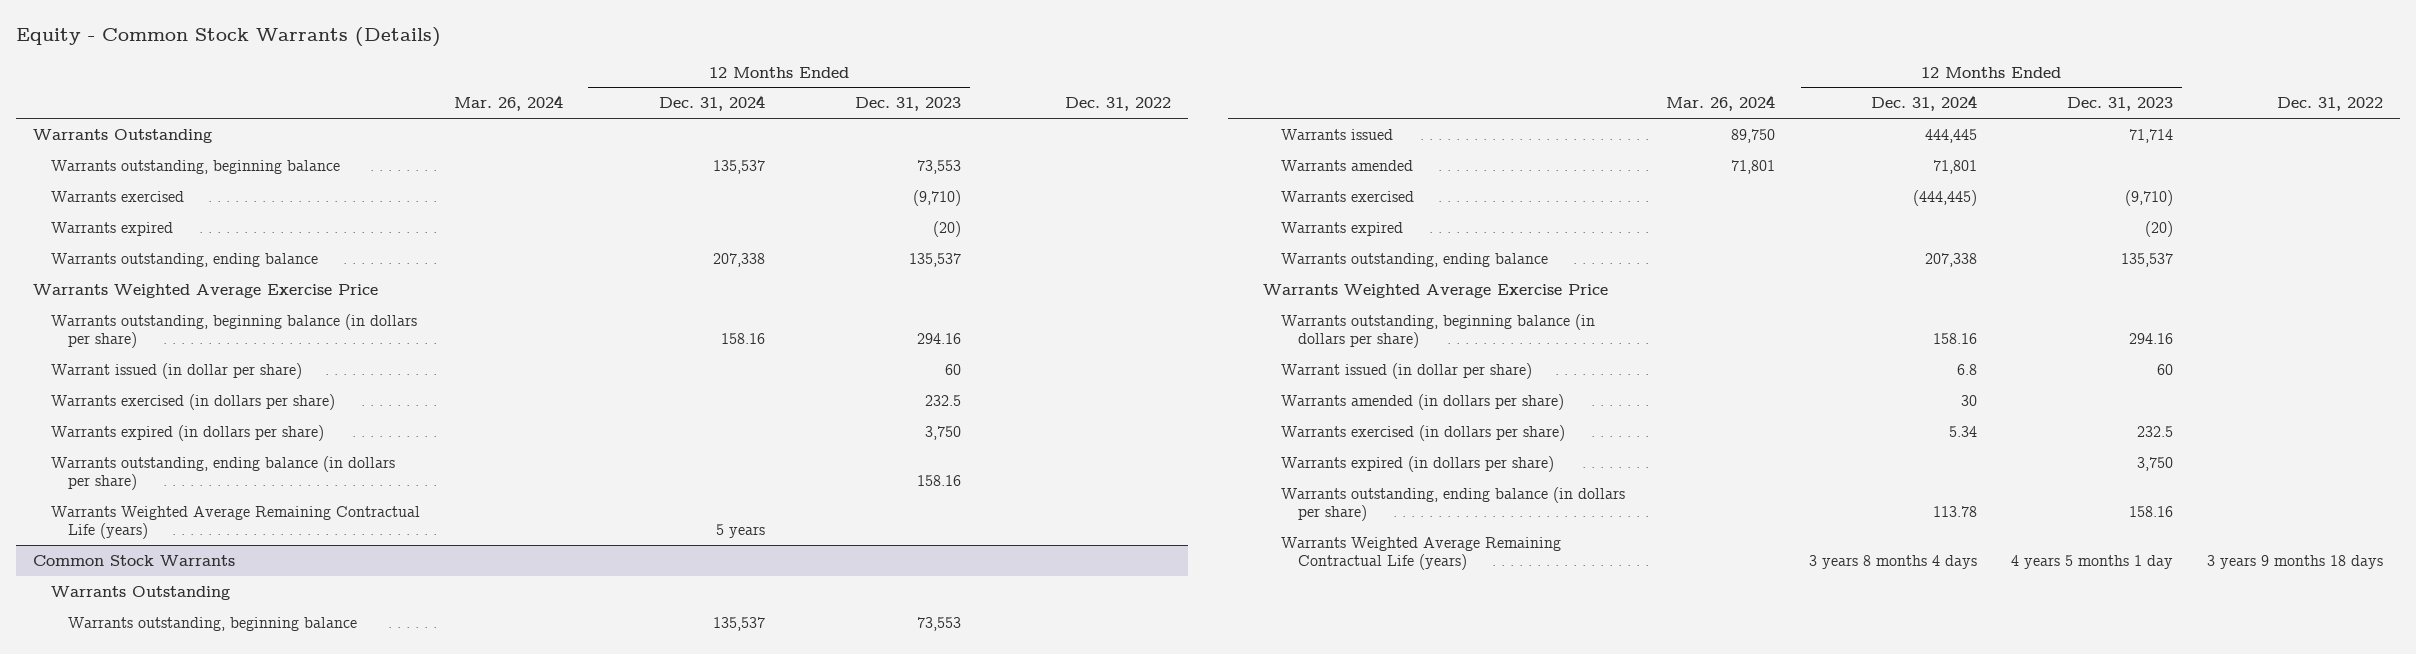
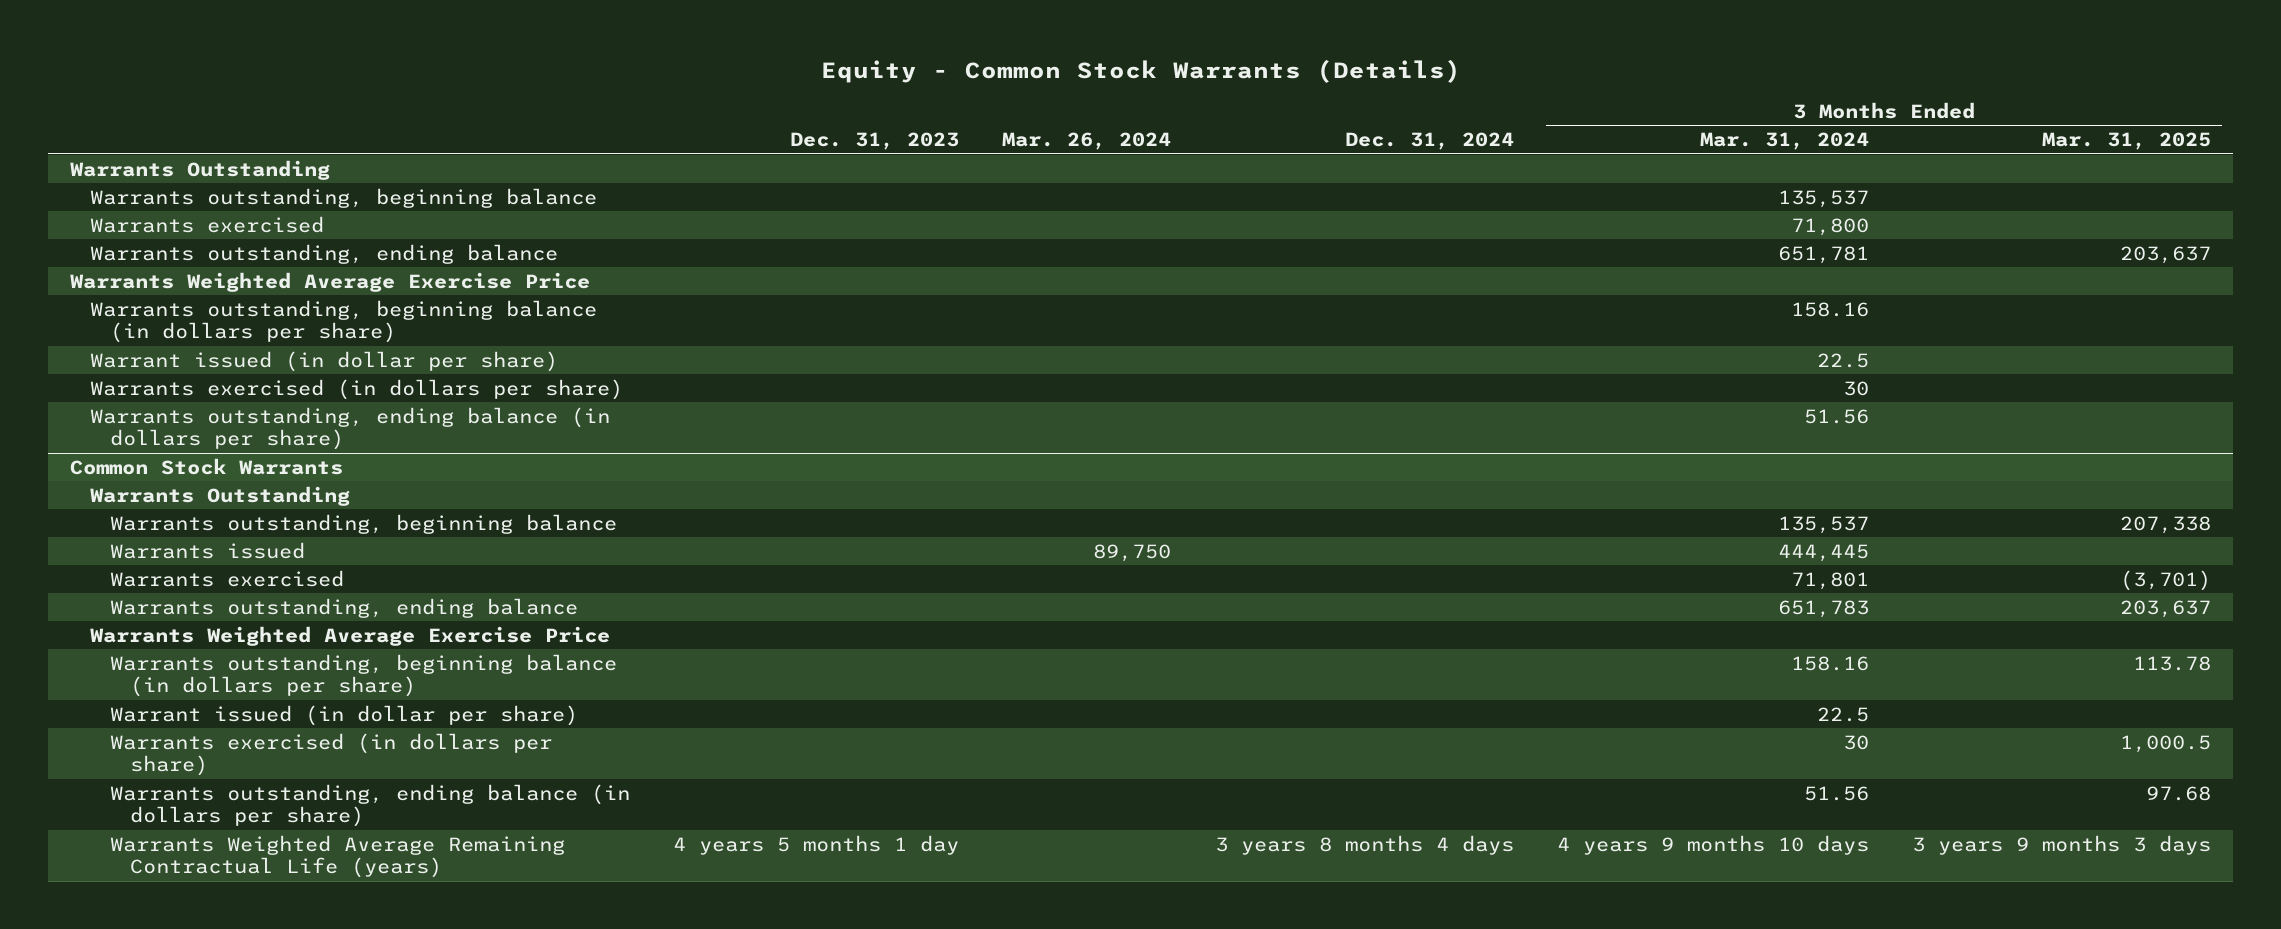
- | Mar. 26, 2024 | 12 Months Ended Dec. 31, 2024 | 12 Months Ended Dec. 31, 2023 | Dec. 31, 2022
+ | Dec. 31, 2023 | Mar. 26, 2024 | Dec. 31, 2024 | 3 Months Ended Mar. 31, 2024 | 3 Months Ended Mar. 31, 2025
- Warrants expired | | | (20) |
- Warrants expired (in dollars per share) | | | 3,750 |
- Warrants Weighted Average Remaining Contractual Life (years) | | 5 years | |
@ Common Stock Warrants
- Warrants amended | 71,801 | 71,801 | |
- Warrants expired | | | (20) |
- Warrants amended (in dollars per share) | | 30 | |
- Warrants expired (in dollars per share) | | | 3,750 |

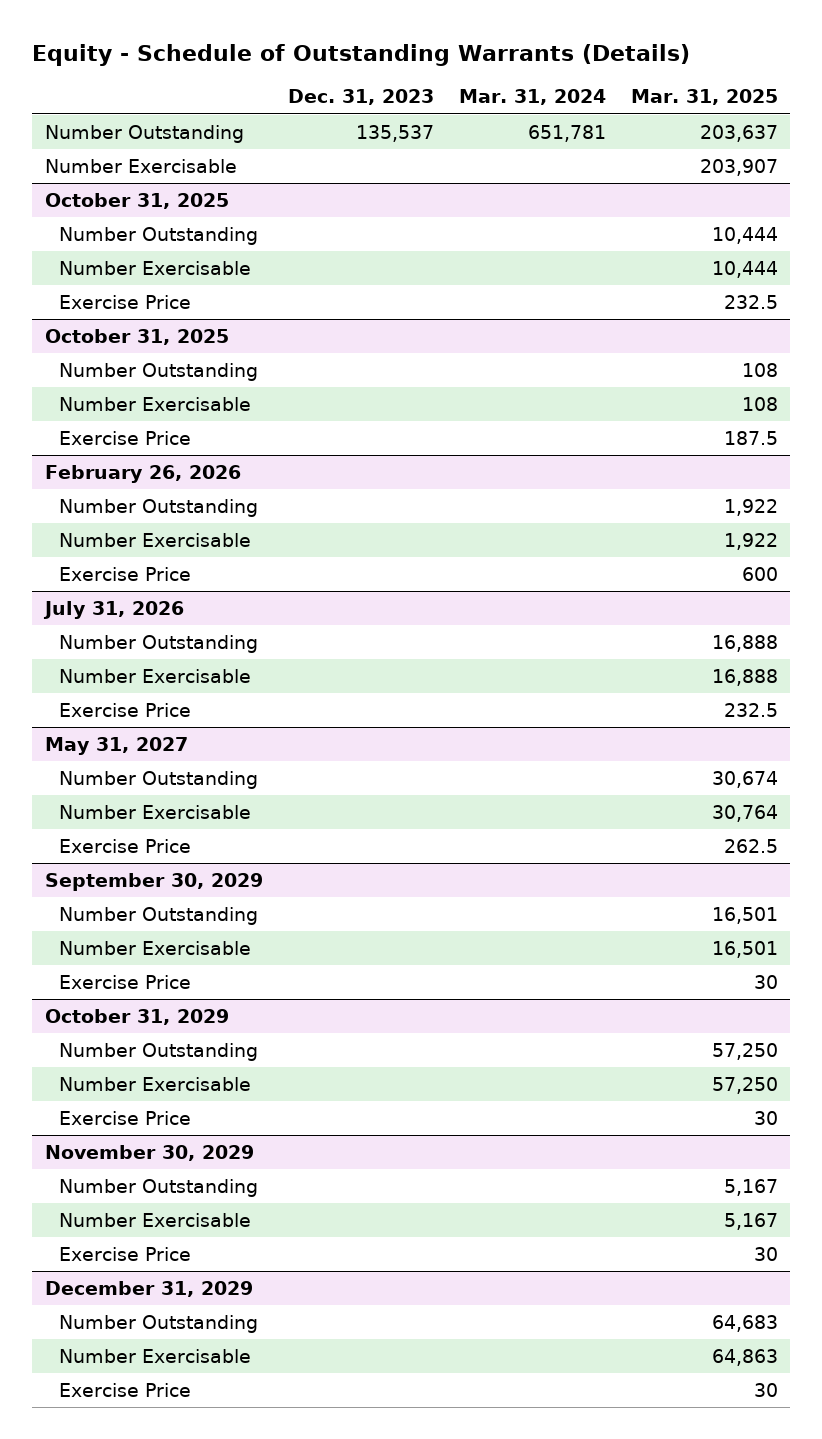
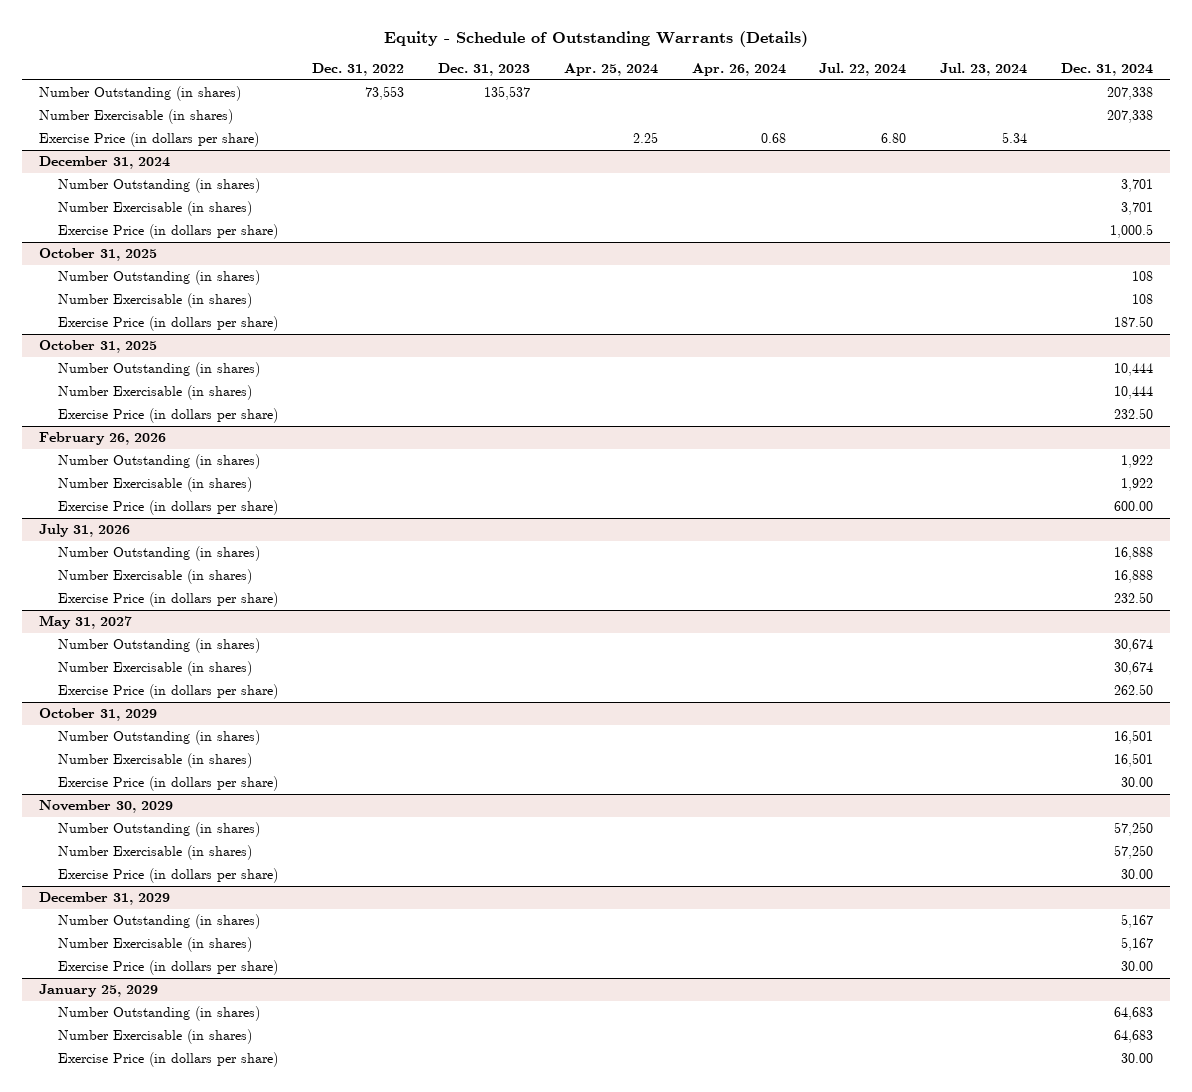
- | Dec. 31, 2023 | Mar. 31, 2024 | Mar. 31, 2025
+ | Dec. 31, 2022 | Dec. 31, 2023 | Apr. 25, 2024 | Apr. 26, 2024 | Jul. 22, 2024 | Jul. 23, 2024 | Dec. 31, 2024
- Number Outstanding | 135,537 | 651,781 | 203,637
- Number Exercisable | | | 203,907
+ Number Outstanding (in shares) | 73,553 | 135,537 | | | | | 207,338
+ Number Exercisable (in shares) | | | | | | | 207,338
+ Exercise Price (in dollars per share) | | | 2.25 | 0.68 | 6.80 | 5.34 |
+ December 31, 2024
+ Number Outstanding (in shares) | | | | | | | 3,701
+ Number Exercisable (in shares) | | | | | | | 3,701
+ Exercise Price (in dollars per share) | | | | | | | 1,000.5
@ October 31, 2025
- Number Outstanding | | | 10,444
- Number Exercisable | | | 10,444
- Exercise Price | | | 232.5
+ Number Outstanding (in shares) | | | | | | | 108
+ Number Exercisable (in shares) | | | | | | | 108
+ Exercise Price (in dollars per share) | | | | | | | 187.50
- Number Outstanding | | | 108
- Number Exercisable | | | 108
- Exercise Price | | | 187.5
+ Number Outstanding (in shares) | | | | | | | 10,444
+ Number Exercisable (in shares) | | | | | | | 10,444
+ Exercise Price (in dollars per share) | | | | | | | 232.50
@ February 26, 2026
- Number Outstanding | | | 1,922
- Number Exercisable | | | 1,922
- Exercise Price | | | 600
+ Number Outstanding (in shares) | | | | | | | 1,922
+ Number Exercisable (in shares) | | | | | | | 1,922
+ Exercise Price (in dollars per share) | | | | | | | 600.00
@ July 31, 2026
- Number Outstanding | | | 16,888
- Number Exercisable | | | 16,888
- Exercise Price | | | 232.5
+ Number Outstanding (in shares) | | | | | | | 16,888
+ Number Exercisable (in shares) | | | | | | | 16,888
+ Exercise Price (in dollars per share) | | | | | | | 232.50
@ May 31, 2027
- Number Outstanding | | | 30,674
- Number Exercisable | | | 30,764
- Exercise Price | | | 262.5
- September 30, 2029
- Number Outstanding | | | 16,501
- Number Exercisable | | | 16,501
- Exercise Price | | | 30
@ May 31, 2027
+ Number Outstanding (in shares) | | | | | | | 30,674
+ Number Exercisable (in shares) | | | | | | | 30,674
+ Exercise Price (in dollars per share) | | | | | | | 262.50
@ October 31, 2029
- Number Outstanding | | | 57,250
- Number Exercisable | | | 57,250
- Exercise Price | | | 30
+ Number Outstanding (in shares) | | | | | | | 16,501
+ Number Exercisable (in shares) | | | | | | | 16,501
+ Exercise Price (in dollars per share) | | | | | | | 30.00
@ November 30, 2029
- Number Outstanding | | | 5,167
- Number Exercisable | | | 5,167
- Exercise Price | | | 30
+ Number Outstanding (in shares) | | | | | | | 57,250
+ Number Exercisable (in shares) | | | | | | | 57,250
+ Exercise Price (in dollars per share) | | | | | | | 30.00
@ December 31, 2029
- Number Outstanding | | | 64,683
- Number Exercisable | | | 64,863
- Exercise Price | | | 30
+ Number Outstanding (in shares) | | | | | | | 5,167
+ Number Exercisable (in shares) | | | | | | | 5,167
+ Exercise Price (in dollars per share) | | | | | | | 30.00
+ January 25, 2029
+ Number Outstanding (in shares) | | | | | | | 64,683
+ Number Exercisable (in shares) | | | | | | | 64,683
+ Exercise Price (in dollars per share) | | | | | | | 30.00

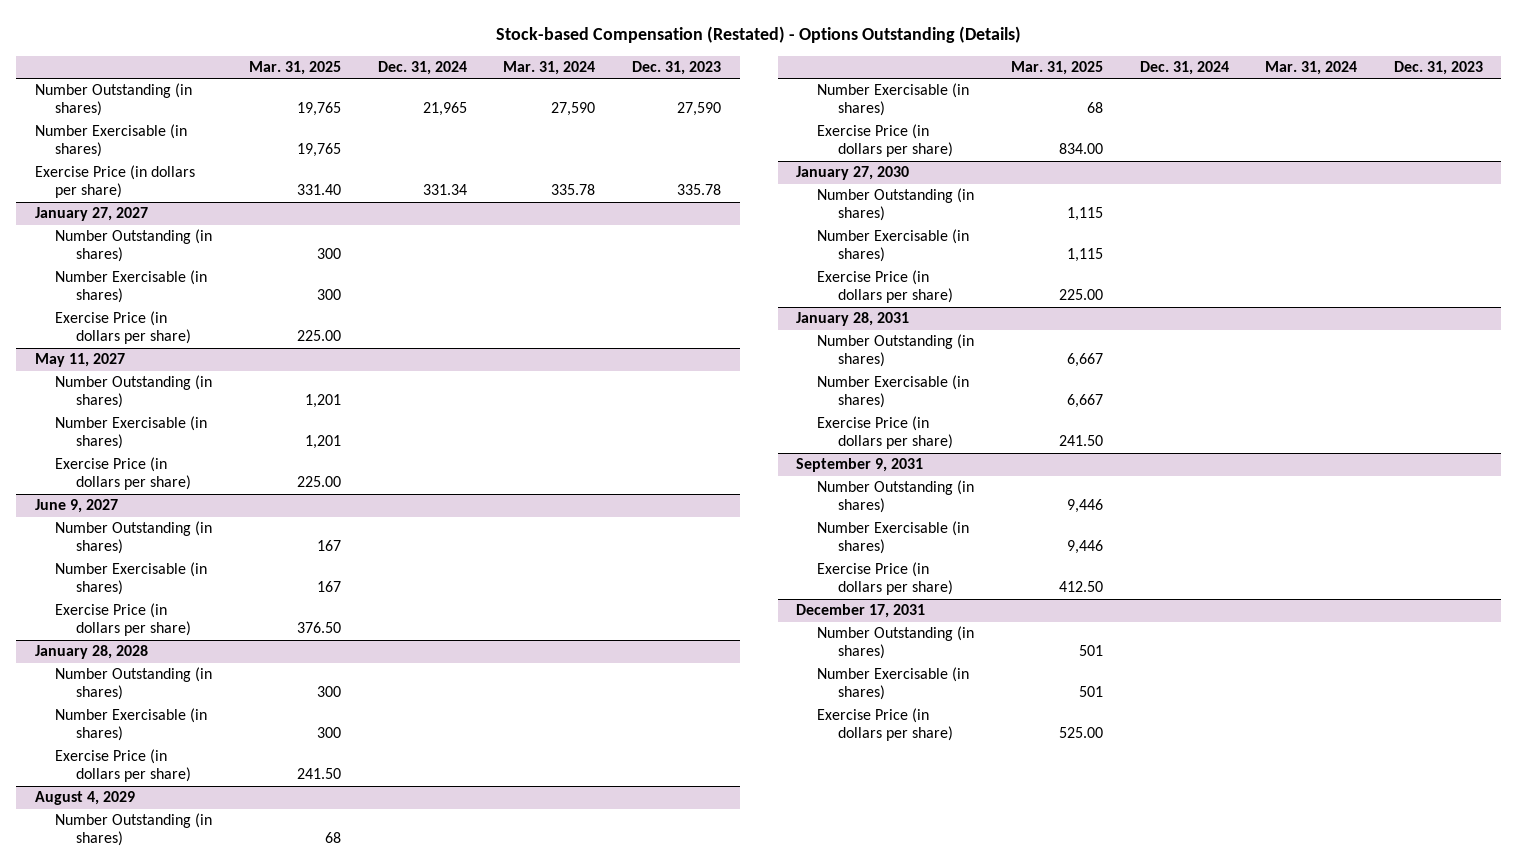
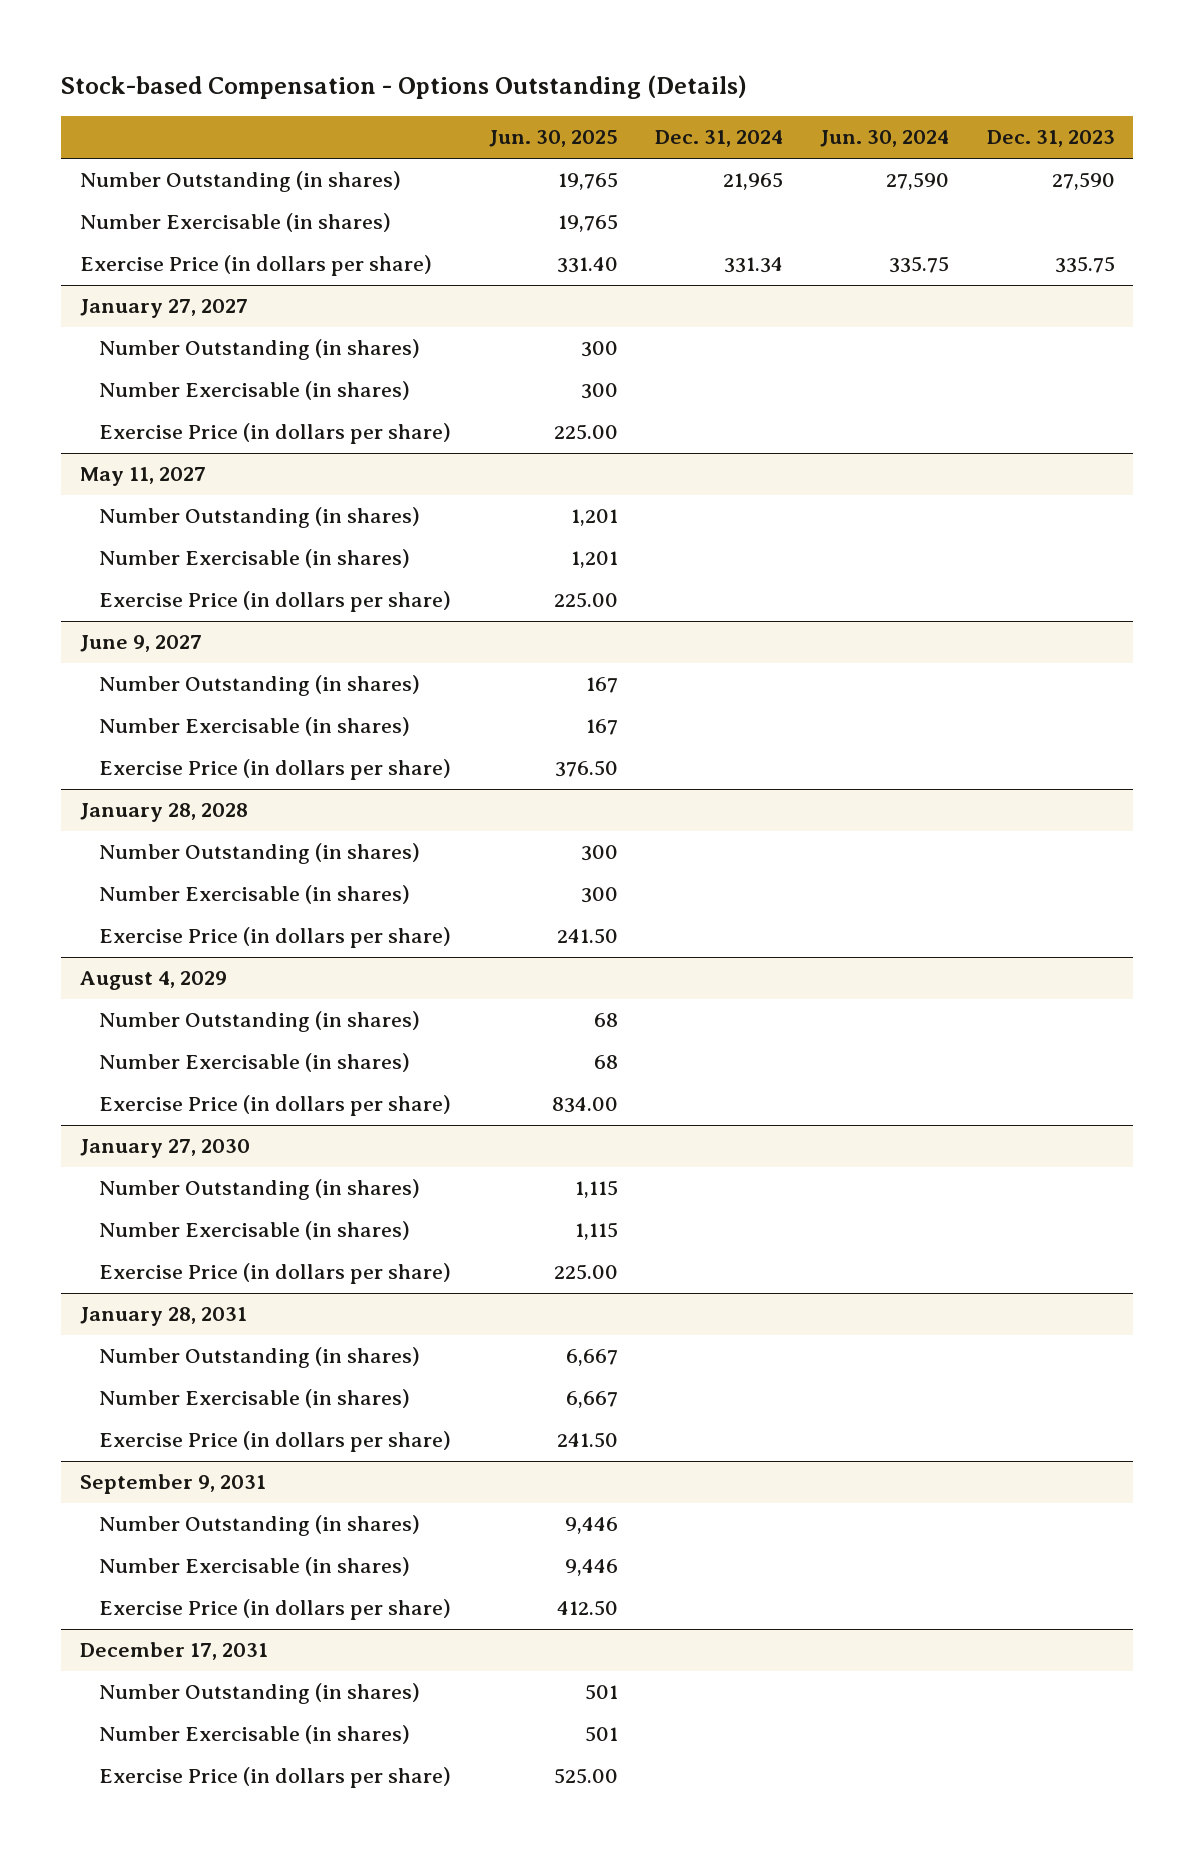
- Stock-based Compensation (Restated) - Options Outstanding (Details)
+ Stock-based Compensation - Options Outstanding (Details)
- | Mar. 31, 2025 | Dec. 31, 2024 | Mar. 31, 2024 | Dec. 31, 2023
+ | Jun. 30, 2025 | Dec. 31, 2024 | Jun. 30, 2024 | Dec. 31, 2023
- Exercise Price (in dollars per share) | 331.40 | 331.34 | 335.78 | 335.78
+ Exercise Price (in dollars per share) | 331.40 | 331.34 | 335.75 | 335.75

